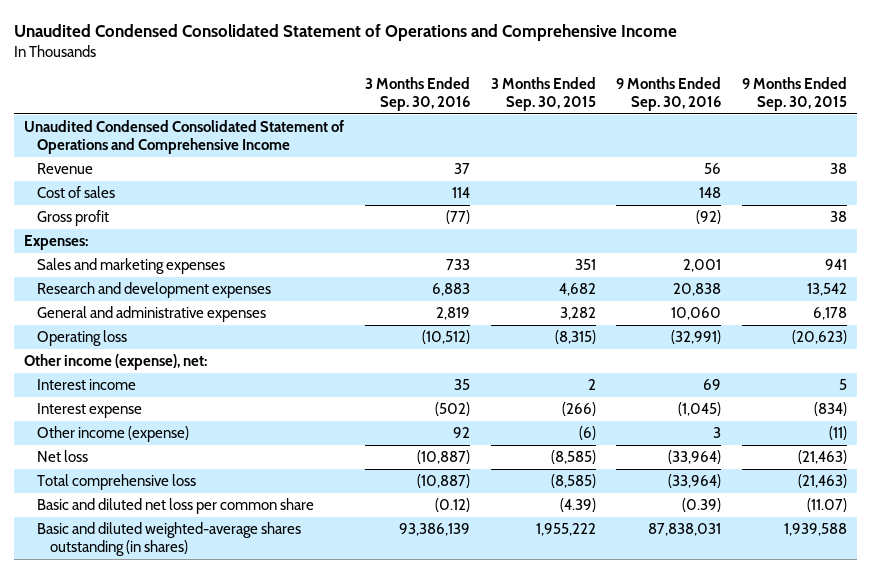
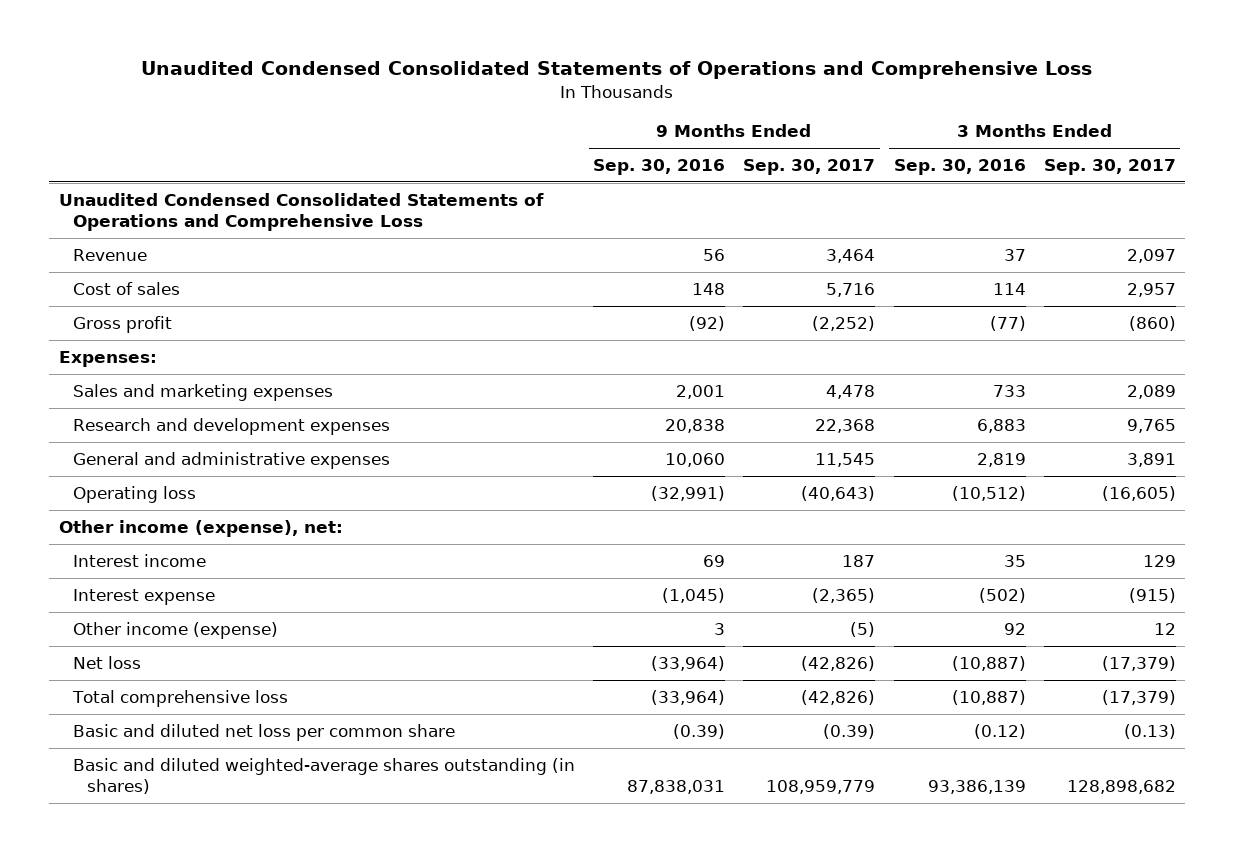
- Unaudited Condensed Consolidated Statement of Operations and Comprehensive Income
+ Unaudited Condensed Consolidated Statements of Operations and Comprehensive Loss
- | 3 Months Ended Sep. 30, 2016 | 3 Months Ended Sep. 30, 2015 | 9 Months Ended Sep. 30, 2016 | 9 Months Ended Sep. 30, 2015
+ | 9 Months Ended Sep. 30, 2016 | 9 Months Ended Sep. 30, 2017 | 3 Months Ended Sep. 30, 2016 | 3 Months Ended Sep. 30, 2017
- Unaudited Condensed Consolidated Statement of Operations and Comprehensive Income
+ Unaudited Condensed Consolidated Statements of Operations and Comprehensive Loss

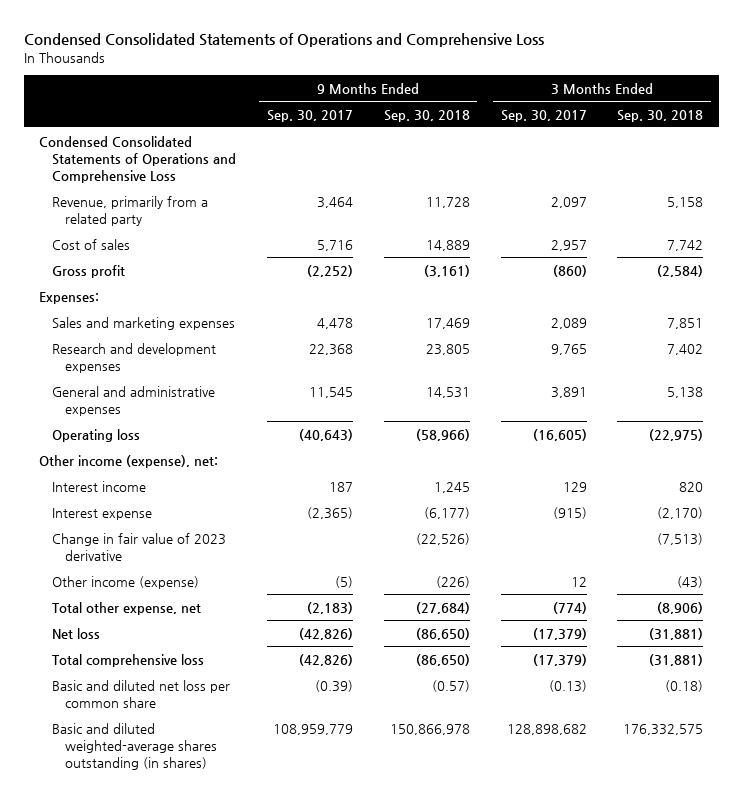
- Unaudited Condensed Consolidated Statements of Operations and Comprehensive Loss
+ Condensed Consolidated Statements of Operations and Comprehensive Loss
- | 9 Months Ended Sep. 30, 2016 | 9 Months Ended Sep. 30, 2017 | 3 Months Ended Sep. 30, 2016 | 3 Months Ended Sep. 30, 2017
+ | 9 Months Ended Sep. 30, 2017 | 9 Months Ended Sep. 30, 2018 | 3 Months Ended Sep. 30, 2017 | 3 Months Ended Sep. 30, 2018
- Unaudited Condensed Consolidated Statements of Operations and Comprehensive Loss
- Revenue | 56 | 3,464 | 37 | 2,097
+ Condensed Consolidated Statements of Operations and Comprehensive Loss
+ Revenue, primarily from a related party | 3,464 | 11,728 | 2,097 | 5,158
+ Change in fair value of 2023 derivative | | (22,526) | | (7,513)
+ Total other expense, net | (2,183) | (27,684) | (774) | (8,906)

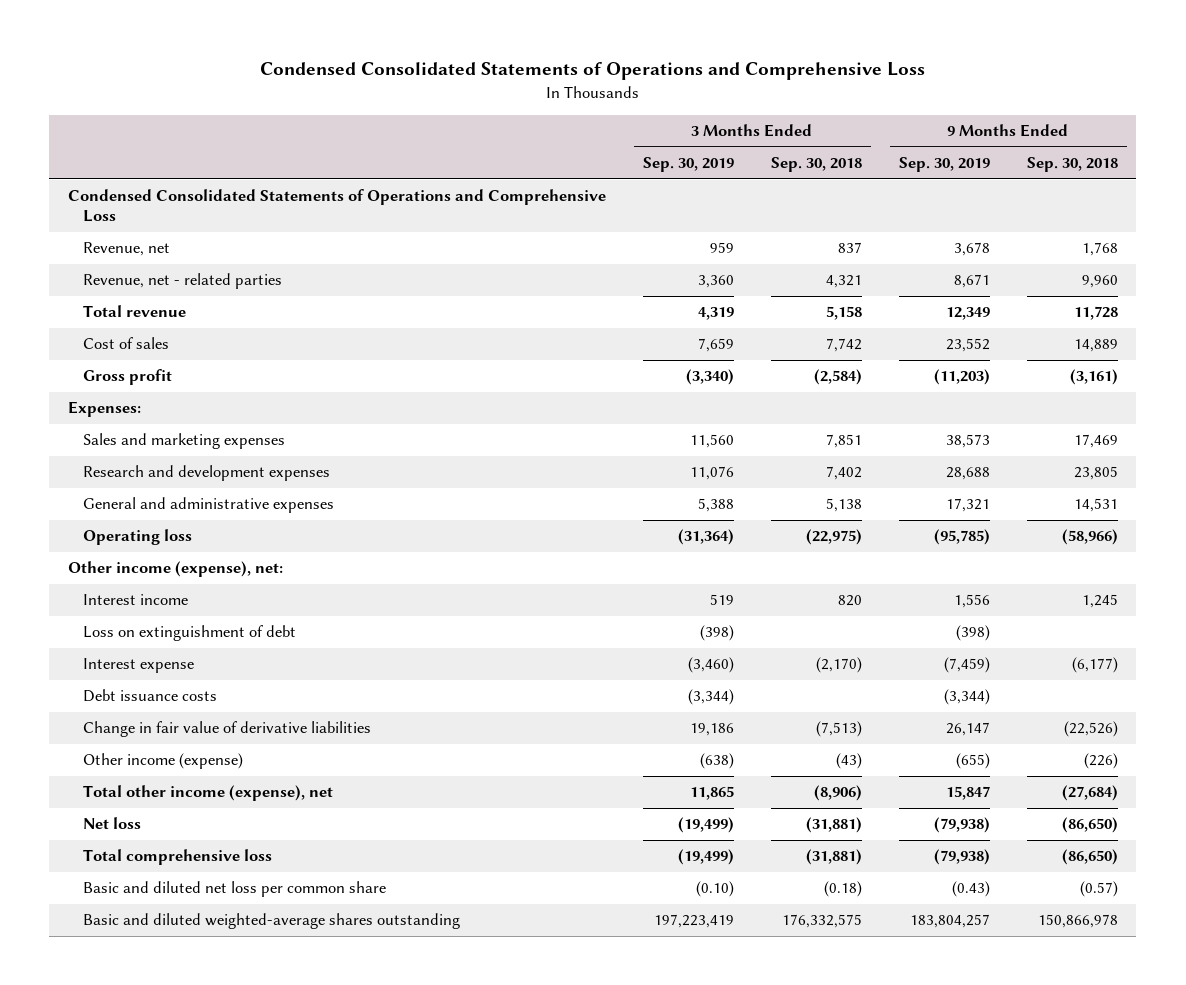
- | 9 Months Ended Sep. 30, 2017 | 9 Months Ended Sep. 30, 2018 | 3 Months Ended Sep. 30, 2017 | 3 Months Ended Sep. 30, 2018
+ | 3 Months Ended Sep. 30, 2019 | 3 Months Ended Sep. 30, 2018 | 9 Months Ended Sep. 30, 2019 | 9 Months Ended Sep. 30, 2018
- Revenue, primarily from a related party | 3,464 | 11,728 | 2,097 | 5,158
+ Revenue, net | 959 | 837 | 3,678 | 1,768
+ Revenue, net - related parties | 3,360 | 4,321 | 8,671 | 9,960
+ Total revenue | 4,319 | 5,158 | 12,349 | 11,728
+ Loss on extinguishment of debt | (398) | | (398) |
- Change in fair value of 2023 derivative | | (22,526) | | (7,513)
+ Debt issuance costs | (3,344) | | (3,344) |
+ Change in fair value of derivative liabilities | 19,186 | (7,513) | 26,147 | (22,526)
- Total other expense, net | (2,183) | (27,684) | (774) | (8,906)
+ Total other income (expense), net | 11,865 | (8,906) | 15,847 | (27,684)
- Basic and diluted weighted-average shares outstanding (in shares) | 108,959,779 | 150,866,978 | 128,898,682 | 176,332,575
+ Basic and diluted weighted-average shares outstanding | 197,223,419 | 176,332,575 | 183,804,257 | 150,866,978

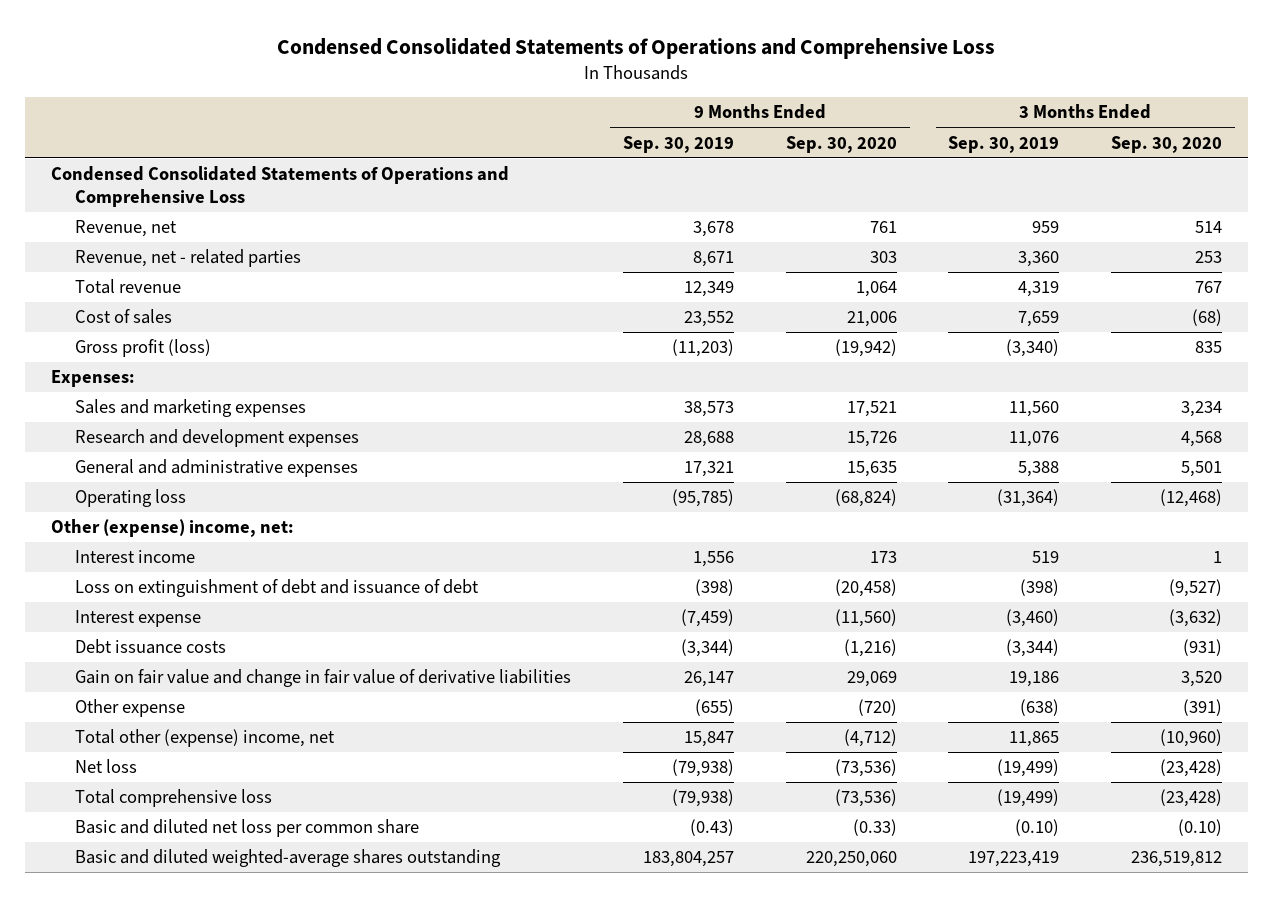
- | 3 Months Ended Sep. 30, 2019 | 3 Months Ended Sep. 30, 2018 | 9 Months Ended Sep. 30, 2019 | 9 Months Ended Sep. 30, 2018
+ | 9 Months Ended Sep. 30, 2019 | 9 Months Ended Sep. 30, 2020 | 3 Months Ended Sep. 30, 2019 | 3 Months Ended Sep. 30, 2020
- Gross profit | (3,340) | (2,584) | (11,203) | (3,161)
+ Gross profit (loss) | (11,203) | (19,942) | (3,340) | 835
- Other income (expense), net:
+ Other (expense) income, net:
- Loss on extinguishment of debt | (398) | | (398) |
+ Loss on extinguishment of debt and issuance of debt | (398) | (20,458) | (398) | (9,527)
- Change in fair value of derivative liabilities | 19,186 | (7,513) | 26,147 | (22,526)
- Other income (expense) | (638) | (43) | (655) | (226)
- Total other income (expense), net | 11,865 | (8,906) | 15,847 | (27,684)
+ Gain on fair value and change in fair value of derivative liabilities | 26,147 | 29,069 | 19,186 | 3,520
+ Other expense | (655) | (720) | (638) | (391)
+ Total other (expense) income, net | 15,847 | (4,712) | 11,865 | (10,960)

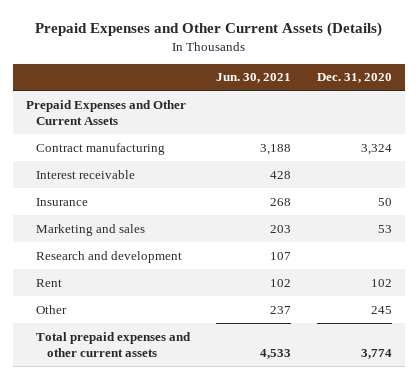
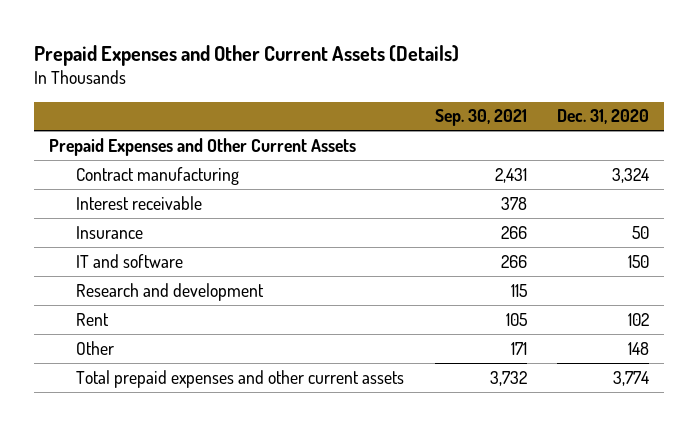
- | Jun. 30, 2021 | Dec. 31, 2020
+ | Sep. 30, 2021 | Dec. 31, 2020
- Marketing and sales | 203 | 53
+ IT and software | 266 | 150
- Other | 237 | 245
+ Other | 171 | 148

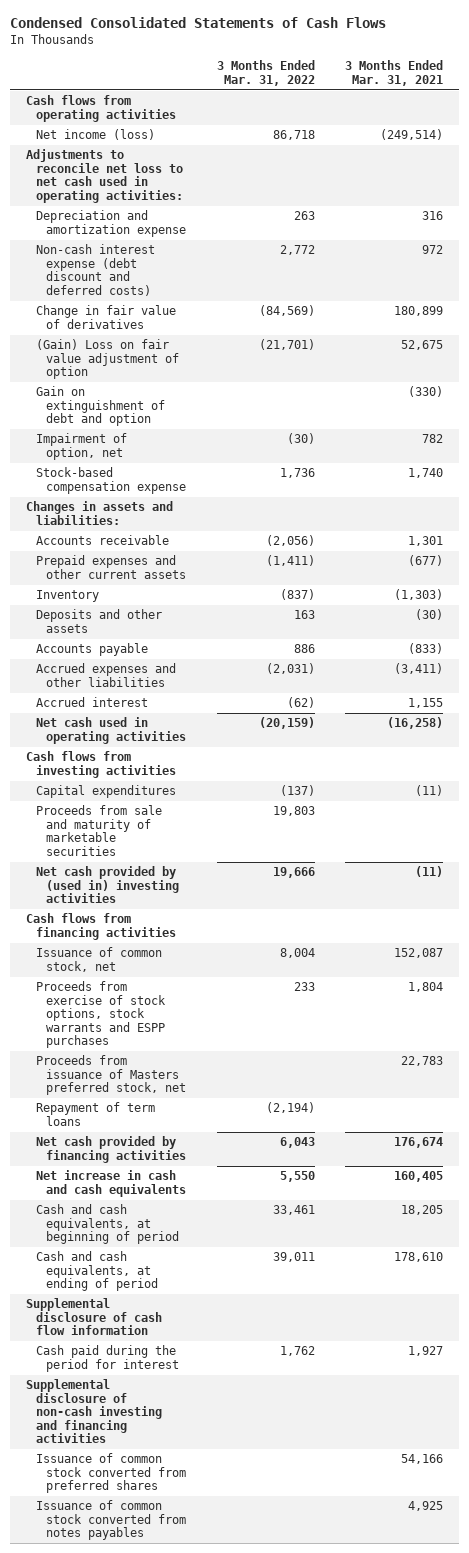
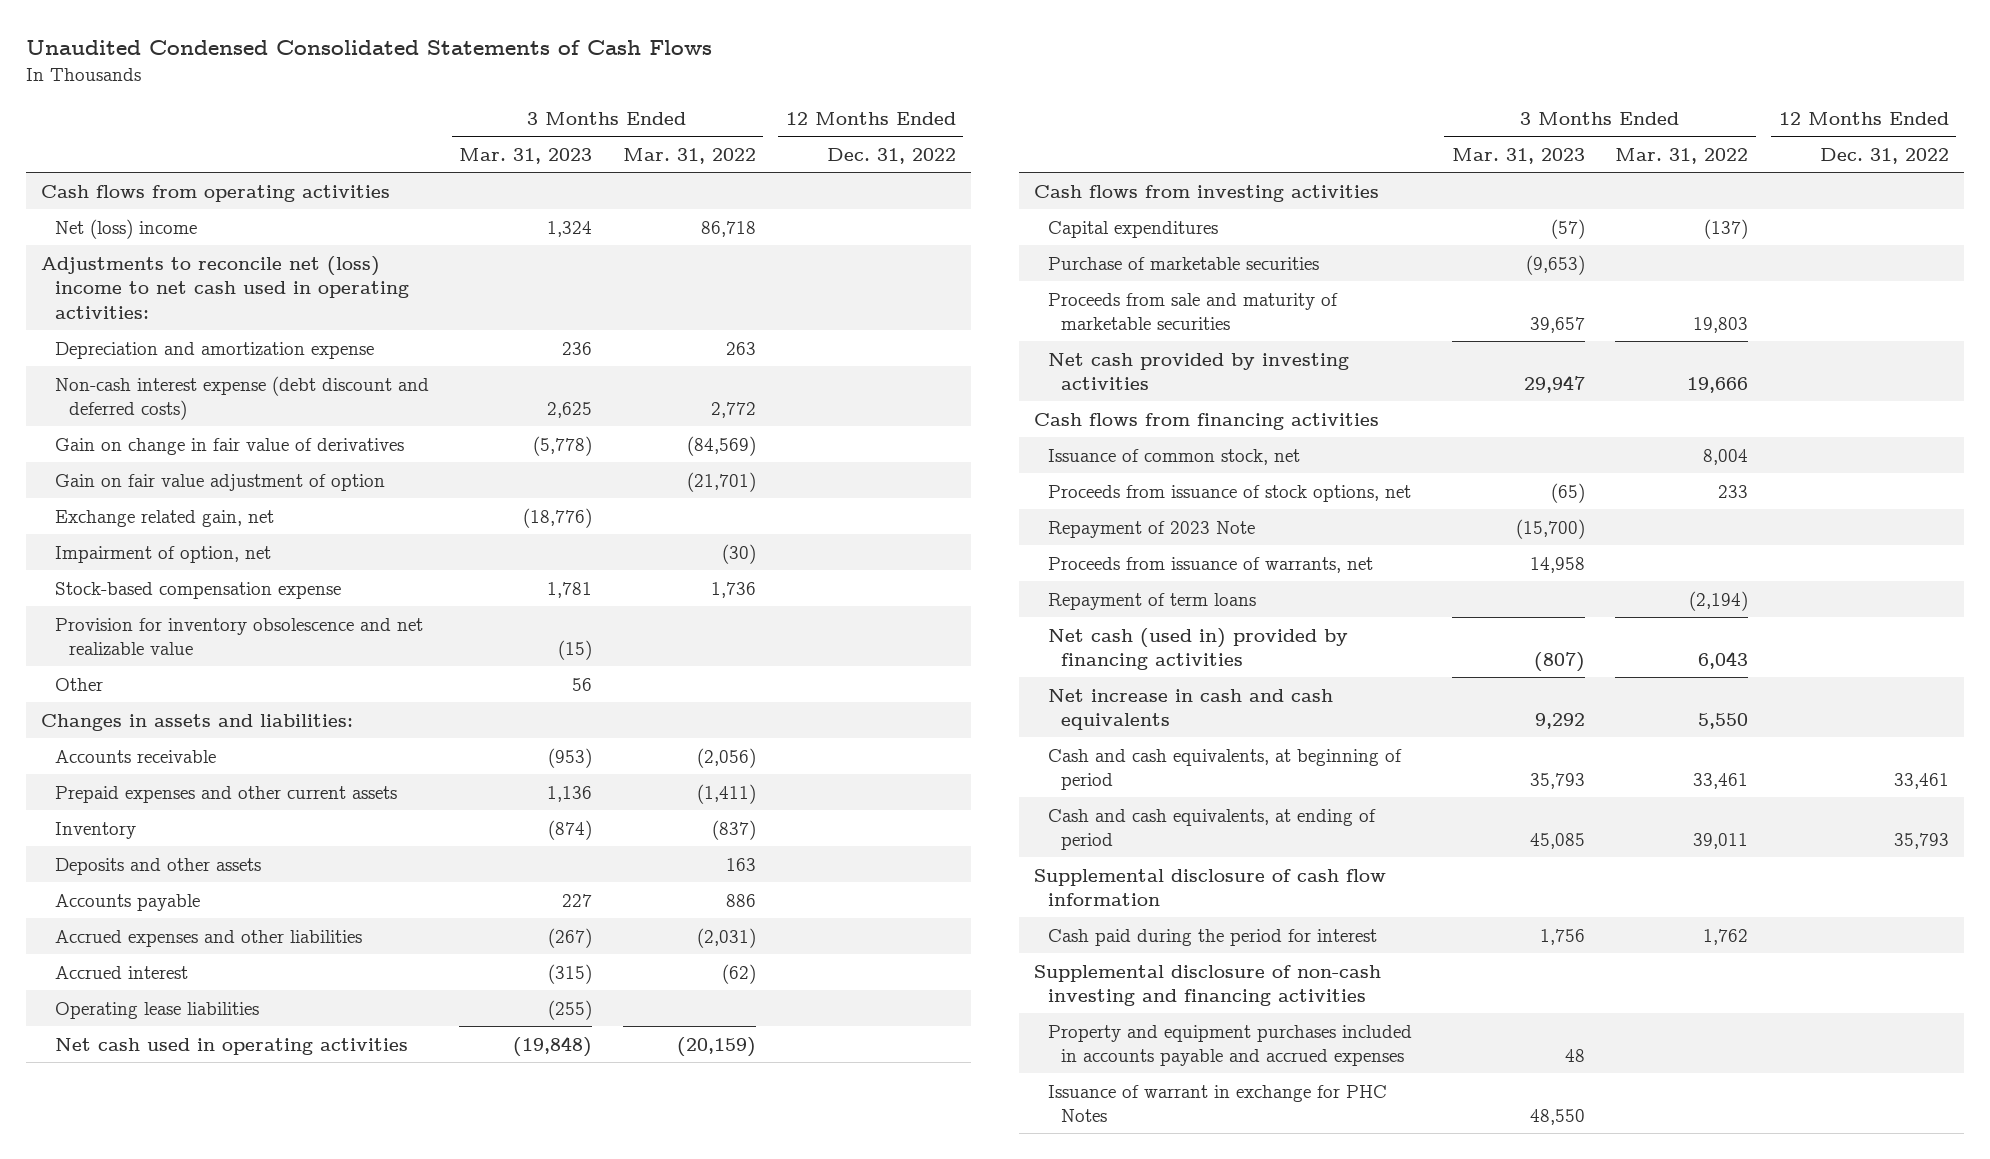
- Condensed Consolidated Statements of Cash Flows
+ Unaudited Condensed Consolidated Statements of Cash Flows
- | 3 Months Ended Mar. 31, 2022 | 3 Months Ended Mar. 31, 2021
+ | 3 Months Ended Mar. 31, 2023 | 3 Months Ended Mar. 31, 2022 | 12 Months Ended Dec. 31, 2022
- Net income (loss) | 86,718 | (249,514)
- Adjustments to reconcile net loss to net cash used in operating activities:
+ Net (loss) income | 1,324 | 86,718 |
+ Adjustments to reconcile net (loss) income to net cash used in operating activities:
- Change in fair value of derivatives | (84,569) | 180,899
- (Gain) Loss on fair value adjustment of option | (21,701) | 52,675
- Gain on extinguishment of debt and option | | (330)
+ Gain on change in fair value of derivatives | (5,778) | (84,569) |
+ Gain on fair value adjustment of option | | (21,701) |
+ Exchange related gain, net | (18,776) | |
+ Provision for inventory obsolescence and net realizable value | (15) | |
+ Other | 56 | |
+ Operating lease liabilities | (255) | |
+ Purchase of marketable securities | (9,653) | |
- Net cash provided by (used in) investing activities | 19,666 | (11)
+ Net cash provided by investing activities | 29,947 | 19,666 |
- Proceeds from exercise of stock options, stock warrants and ESPP purchases | 233 | 1,804
- Proceeds from issuance of Masters preferred stock, net | | 22,783
+ Proceeds from issuance of stock options, net | (65) | 233 |
+ Repayment of 2023 Note | (15,700) | |
+ Proceeds from issuance of warrants, net | 14,958 | |
- Net cash provided by financing activities | 6,043 | 176,674
+ Net cash (used in) provided by financing activities | (807) | 6,043 |
- Issuance of common stock converted from preferred shares | | 54,166
- Issuance of common stock converted from notes payables | | 4,925
+ Property and equipment purchases included in accounts payable and accrued expenses | 48 | |
+ Issuance of warrant in exchange for PHC Notes | 48,550 | |

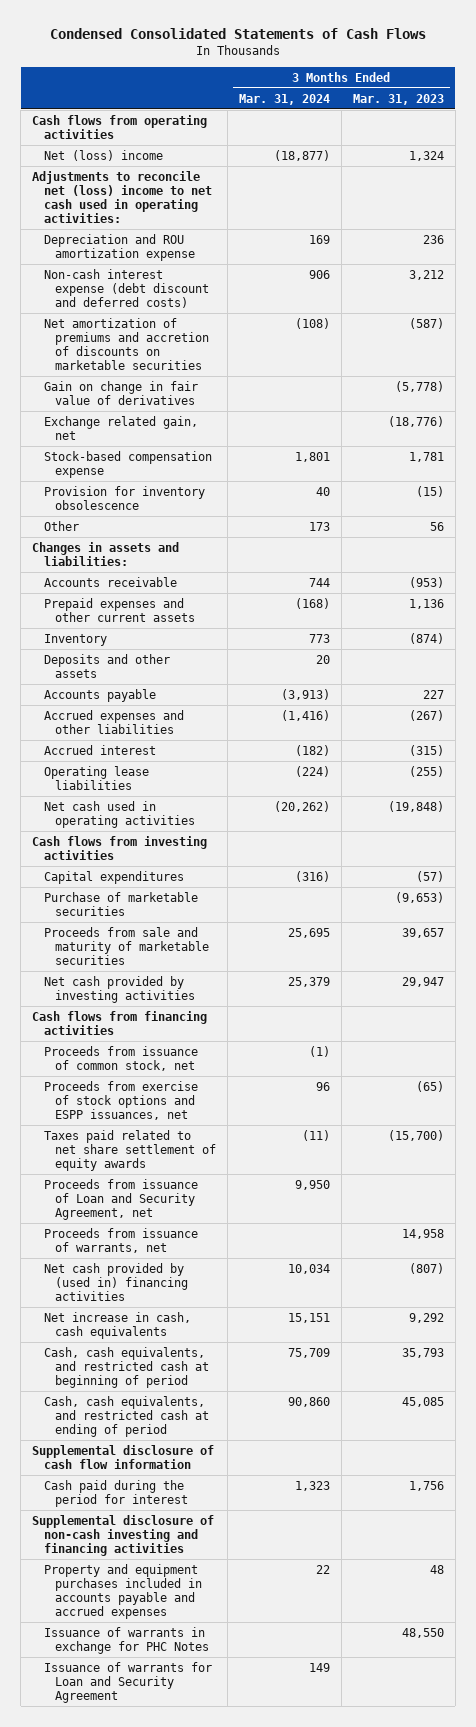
- Unaudited Condensed Consolidated Statements of Cash Flows
+ Condensed Consolidated Statements of Cash Flows
- | 3 Months Ended Mar. 31, 2023 | 3 Months Ended Mar. 31, 2022 | 12 Months Ended Dec. 31, 2022
+ | 3 Months Ended Mar. 31, 2024 | 3 Months Ended Mar. 31, 2023
- Depreciation and amortization expense | 236 | 263 |
- Non-cash interest expense (debt discount and deferred costs) | 2,625 | 2,772 |
+ Depreciation and ROU amortization expense | 169 | 236
+ Non-cash interest expense (debt discount and deferred costs) | 906 | 3,212
+ Net amortization of premiums and accretion of discounts on marketable securities | (108) | (587)
- Gain on fair value adjustment of option | | (21,701) |
- Impairment of option, net | | (30) |
- Provision for inventory obsolescence and net realizable value | (15) | |
+ Provision for inventory obsolescence | 40 | (15)
- Issuance of common stock, net | | 8,004 |
- Proceeds from issuance of stock options, net | (65) | 233 |
- Repayment of 2023 Note | (15,700) | |
+ Proceeds from issuance of common stock, net | (1) |
+ Proceeds from exercise of stock options and ESPP issuances, net | 96 | (65)
+ Taxes paid related to net share settlement of equity awards | (11) | (15,700)
+ Proceeds from issuance of Loan and Security Agreement, net | 9,950 |
- Repayment of term loans | | (2,194) |
- Net cash (used in) provided by financing activities | (807) | 6,043 |
- Net increase in cash and cash equivalents | 9,292 | 5,550 |
- Cash and cash equivalents, at beginning of period | 35,793 | 33,461 | 33,461
- Cash and cash equivalents, at ending of period | 45,085 | 39,011 | 35,793
+ Net cash provided by (used in) financing activities | 10,034 | (807)
+ Net increase in cash, cash equivalents | 15,151 | 9,292
+ Cash, cash equivalents, and restricted cash at beginning of period | 75,709 | 35,793
+ Cash, cash equivalents, and restricted cash at ending of period | 90,860 | 45,085
- Issuance of warrant in exchange for PHC Notes | 48,550 | |
+ Issuance of warrants in exchange for PHC Notes | | 48,550
+ Issuance of warrants for Loan and Security Agreement | 149 |

